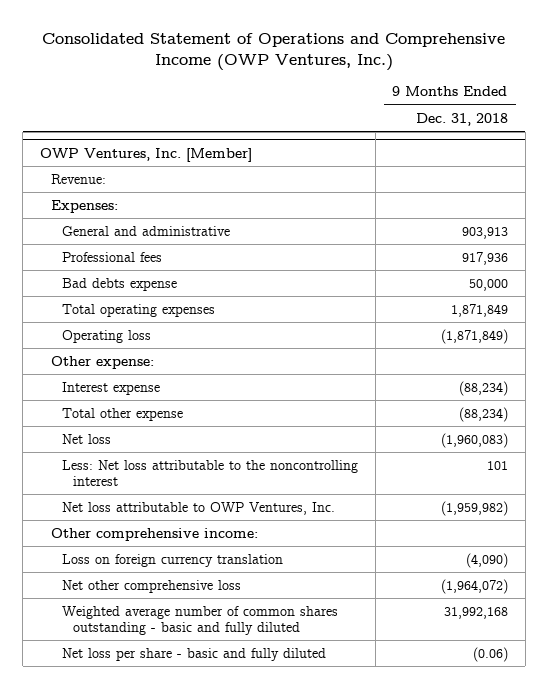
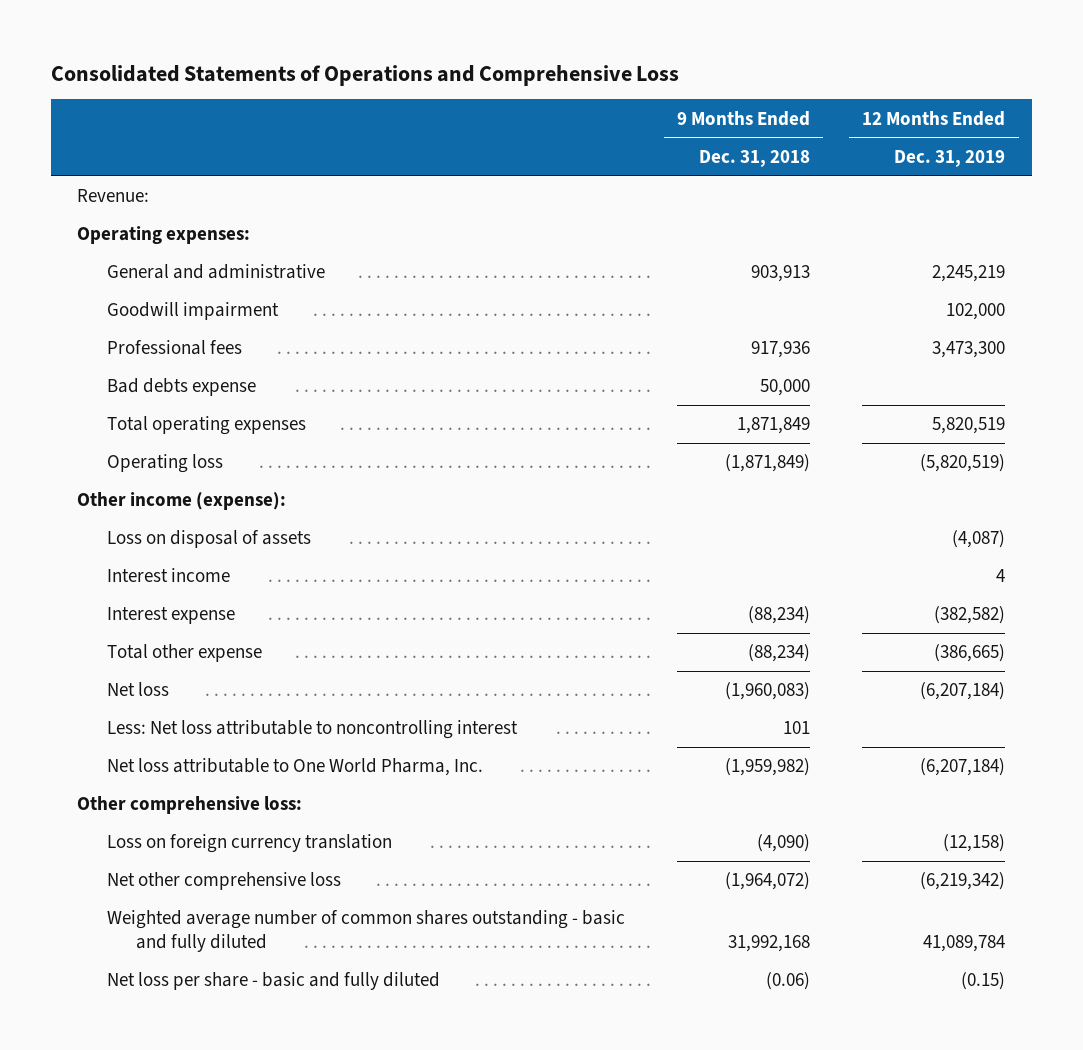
- Consolidated Statement of Operations and Comprehensive Income (OWP Ventures, Inc.)
+ Consolidated Statements of Operations and Comprehensive Loss
- | 9 Months Ended Dec. 31, 2018
+ | 9 Months Ended Dec. 31, 2018 | 12 Months Ended Dec. 31, 2019
- OWP Ventures, Inc. [Member]
- Expenses:
+ Operating expenses:
+ Goodwill impairment | | 102,000
- Other expense:
+ Other income (expense):
+ Loss on disposal of assets | | (4,087)
+ Interest income | | 4
- Less: Net loss attributable to the noncontrolling interest | 101
- Net loss attributable to OWP Ventures, Inc. | (1,959,982)
- Other comprehensive income:
+ Less: Net loss attributable to noncontrolling interest | 101 |
+ Net loss attributable to One World Pharma, Inc. | (1,959,982) | (6,207,184)
+ Other comprehensive loss:

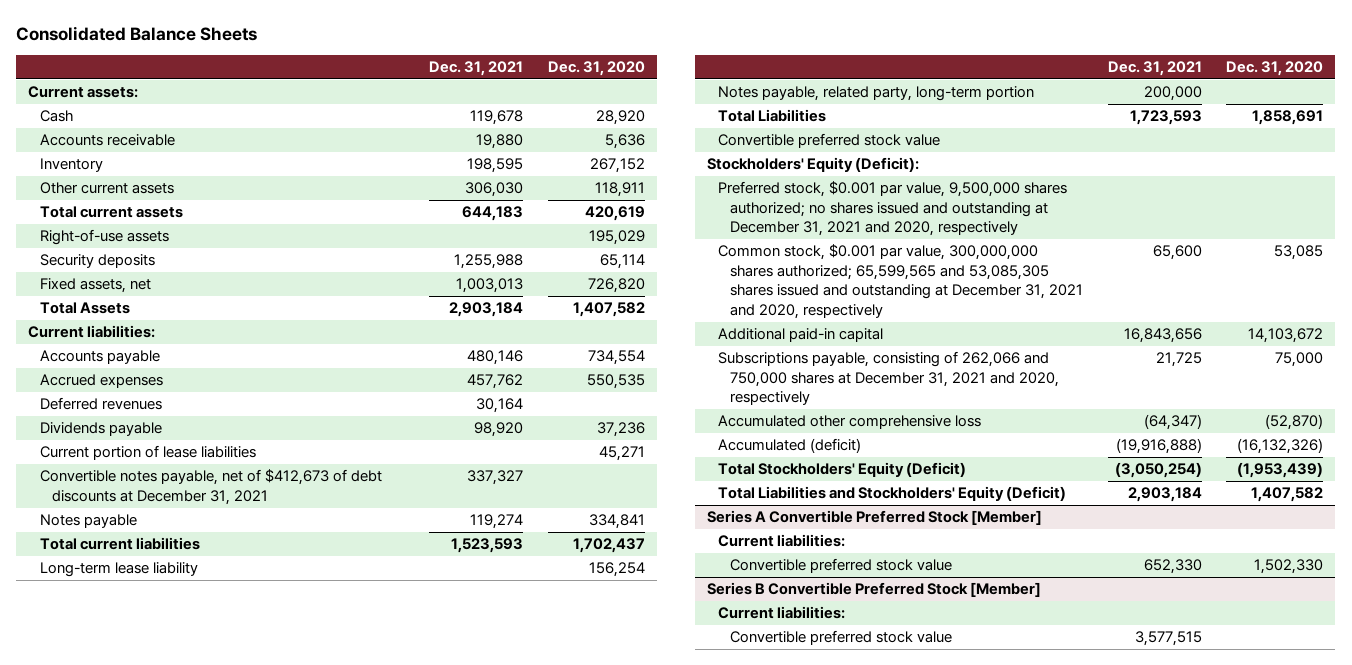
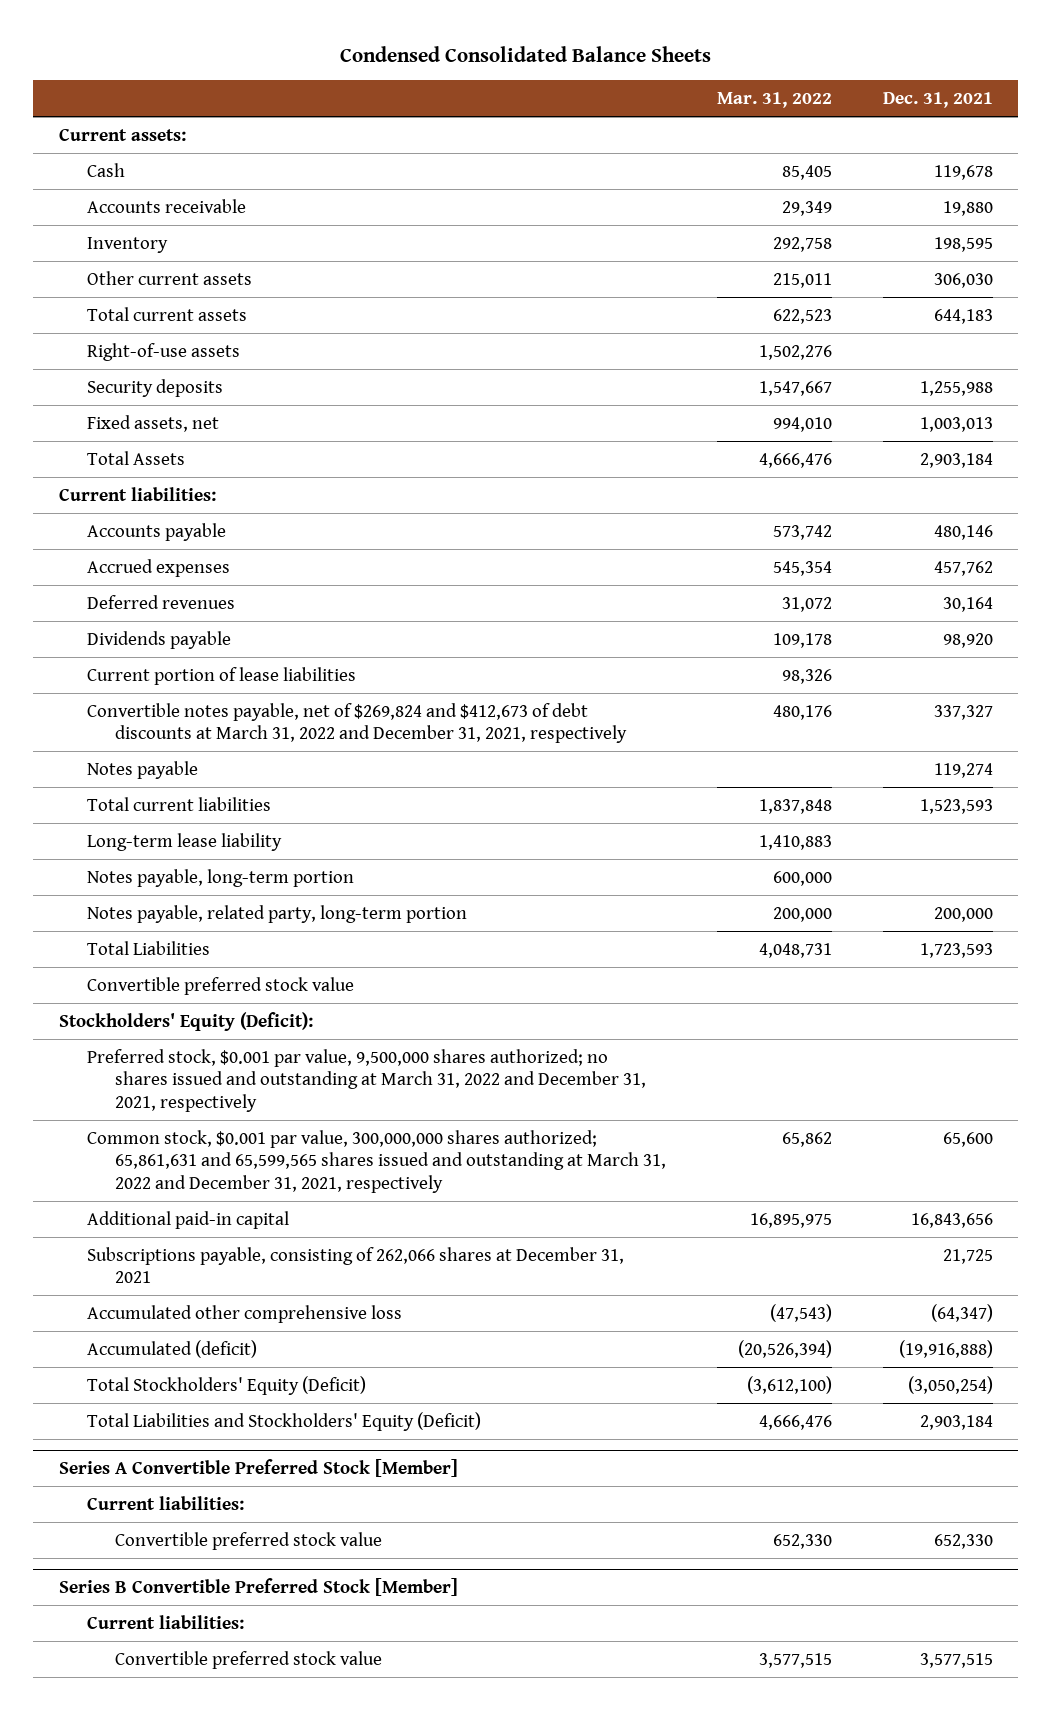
- Consolidated Balance Sheets
+ Condensed Consolidated Balance Sheets
- | Dec. 31, 2021 | Dec. 31, 2020
+ | Mar. 31, 2022 | Dec. 31, 2021
- Convertible notes payable, net of $412,673 of debt discounts at December 31, 2021 | 337,327 |
+ Convertible notes payable, net of $269,824 and $412,673 of debt discounts at March 31, 2022 and December 31, 2021, respectively | 480,176 | 337,327
+ Notes payable, long-term portion | 600,000 |
- Preferred stock, $0.001 par value, 9,500,000 shares authorized; no shares issued and outstanding at December 31, 2021 and 2020, respectively
- Common stock, $0.001 par value, 300,000,000 shares authorized; 65,599,565 and 53,085,305 shares issued and outstanding at December 31, 2021 and 2020, respectively | 65,600 | 53,085
+ Preferred stock, $0.001 par value, 9,500,000 shares authorized; no shares issued and outstanding at March 31, 2022 and December 31, 2021, respectively
+ Common stock, $0.001 par value, 300,000,000 shares authorized; 65,861,631 and 65,599,565 shares issued and outstanding at March 31, 2022 and December 31, 2021, respectively | 65,862 | 65,600
- Subscriptions payable, consisting of 262,066 and 750,000 shares at December 31, 2021 and 2020, respectively | 21,725 | 75,000
+ Subscriptions payable, consisting of 262,066 shares at December 31, 2021 | | 21,725

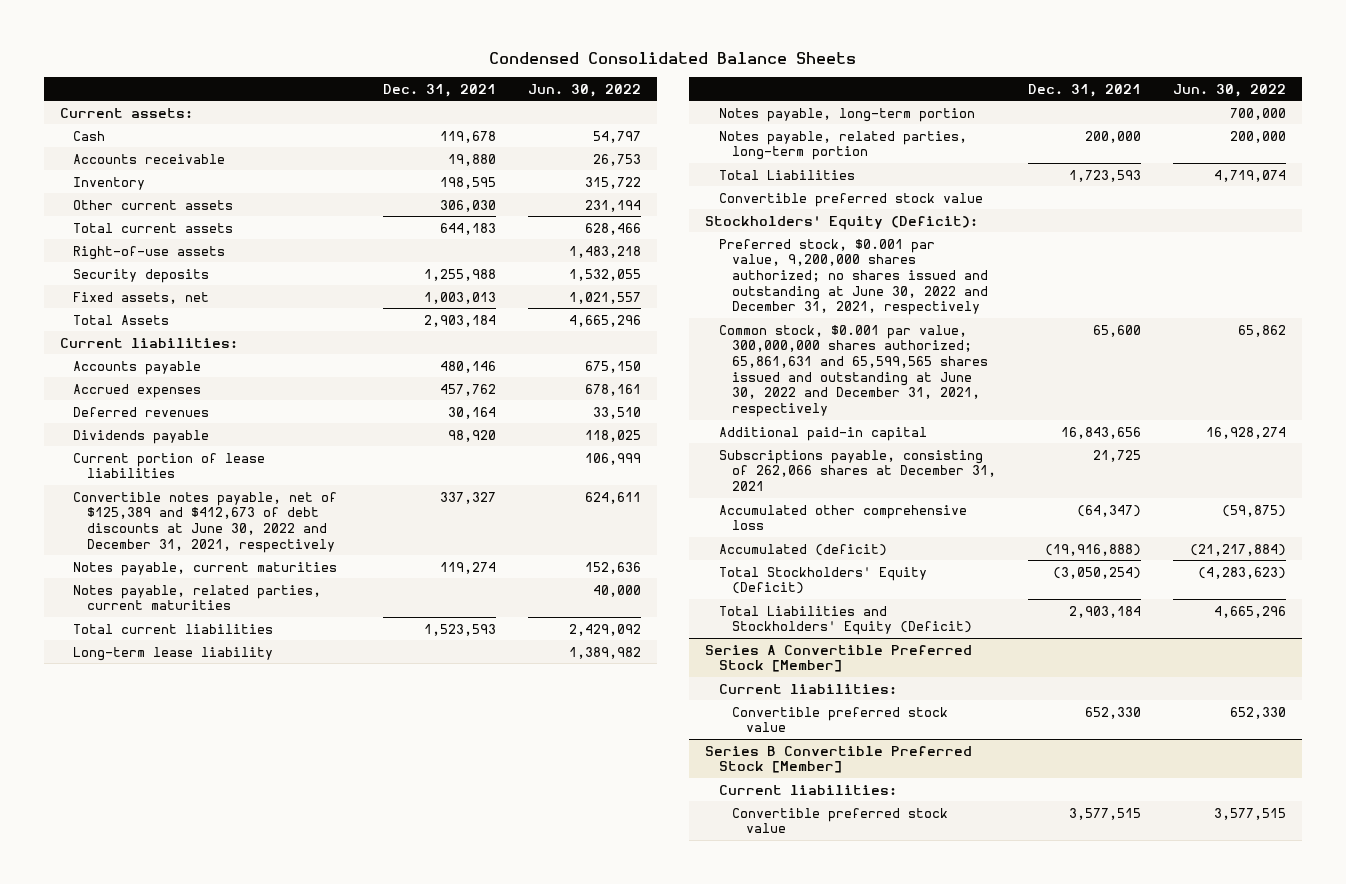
- | Mar. 31, 2022 | Dec. 31, 2021
+ | Dec. 31, 2021 | Jun. 30, 2022
- Convertible notes payable, net of $269,824 and $412,673 of debt discounts at March 31, 2022 and December 31, 2021, respectively | 480,176 | 337,327
- Notes payable | | 119,274
+ Convertible notes payable, net of $125,389 and $412,673 of debt discounts at June 30, 2022 and December 31, 2021, respectively | 337,327 | 624,611
+ Notes payable, current maturities | 119,274 | 152,636
+ Notes payable, related parties, current maturities | | 40,000
- Notes payable, related party, long-term portion | 200,000 | 200,000
+ Notes payable, related parties, long-term portion | 200,000 | 200,000
- Preferred stock, $0.001 par value, 9,500,000 shares authorized; no shares issued and outstanding at March 31, 2022 and December 31, 2021, respectively
- Common stock, $0.001 par value, 300,000,000 shares authorized; 65,861,631 and 65,599,565 shares issued and outstanding at March 31, 2022 and December 31, 2021, respectively | 65,862 | 65,600
+ Preferred stock, $0.001 par value, 9,200,000 shares authorized; no shares issued and outstanding at June 30, 2022 and December 31, 2021, respectively
+ Common stock, $0.001 par value, 300,000,000 shares authorized; 65,861,631 and 65,599,565 shares issued and outstanding at June 30, 2022 and December 31, 2021, respectively | 65,600 | 65,862

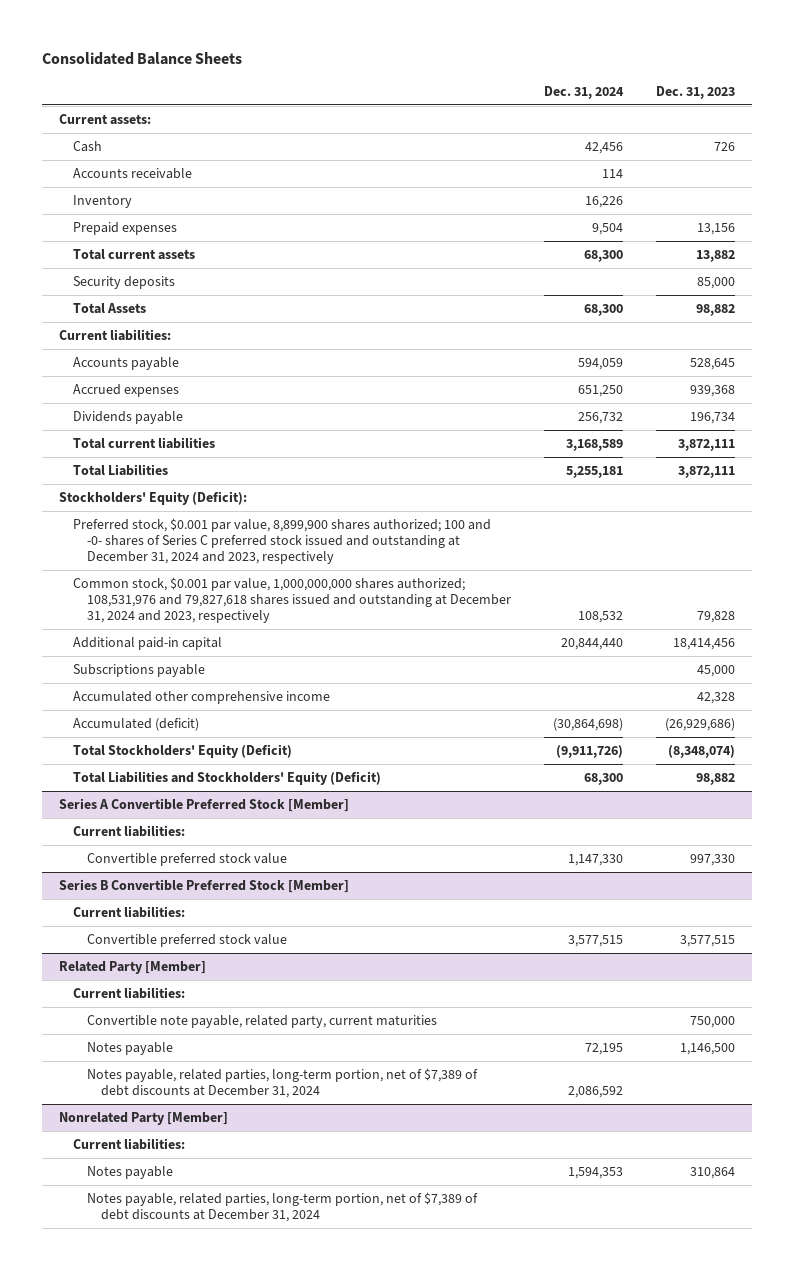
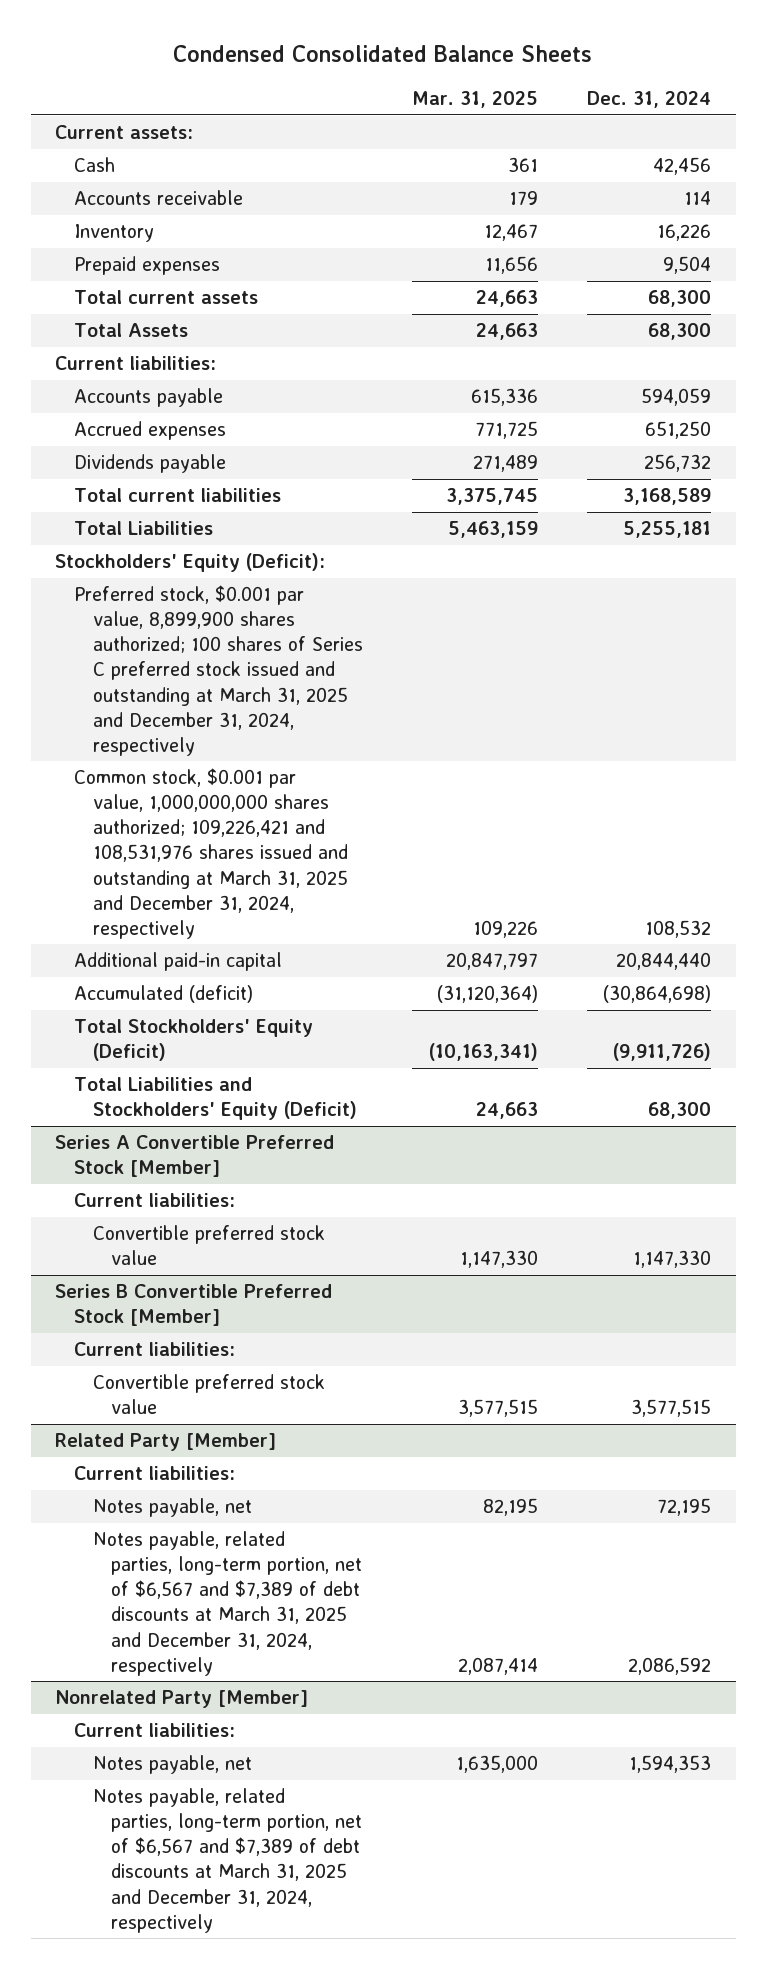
- Consolidated Balance Sheets
+ Condensed Consolidated Balance Sheets
- | Dec. 31, 2024 | Dec. 31, 2023
+ | Mar. 31, 2025 | Dec. 31, 2024
- Security deposits | | 85,000
- Preferred stock, $0.001 par value, 8,899,900 shares authorized; 100 and -0- shares of Series C preferred stock issued and outstanding at December 31, 2024 and 2023, respectively
- Common stock, $0.001 par value, 1,000,000,000 shares authorized; 108,531,976 and 79,827,618 shares issued and outstanding at December 31, 2024 and 2023, respectively | 108,532 | 79,828
+ Preferred stock, $0.001 par value, 8,899,900 shares authorized; 100 shares of Series C preferred stock issued and outstanding at March 31, 2025 and December 31, 2024, respectively
+ Common stock, $0.001 par value, 1,000,000,000 shares authorized; 109,226,421 and 108,531,976 shares issued and outstanding at March 31, 2025 and December 31, 2024, respectively | 109,226 | 108,532
- Subscriptions payable | | 45,000
- Accumulated other comprehensive income | | 42,328
@ Related Party [Member]
- Convertible note payable, related party, current maturities | | 750,000
- Notes payable | 72,195 | 1,146,500
- Notes payable, related parties, long-term portion, net of $7,389 of debt discounts at December 31, 2024 | 2,086,592 |
+ Notes payable, net | 82,195 | 72,195
+ Notes payable, related parties, long-term portion, net of $6,567 and $7,389 of debt discounts at March 31, 2025 and December 31, 2024, respectively | 2,087,414 | 2,086,592
@ Nonrelated Party [Member]
- Notes payable | 1,594,353 | 310,864
- Notes payable, related parties, long-term portion, net of $7,389 of debt discounts at December 31, 2024
+ Notes payable, net | 1,635,000 | 1,594,353
+ Notes payable, related parties, long-term portion, net of $6,567 and $7,389 of debt discounts at March 31, 2025 and December 31, 2024, respectively

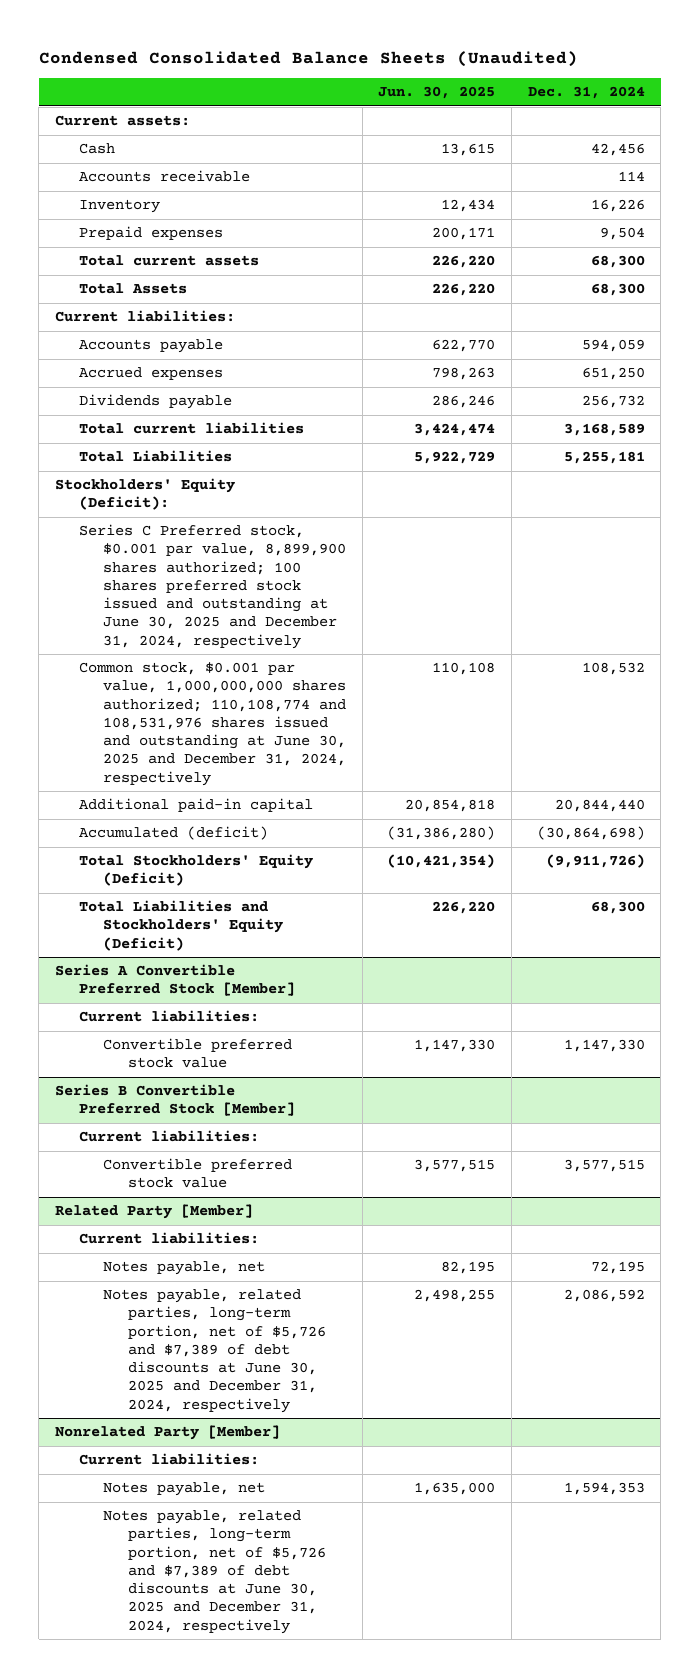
- Condensed Consolidated Balance Sheets
+ Condensed Consolidated Balance Sheets (Unaudited)
- | Mar. 31, 2025 | Dec. 31, 2024
+ | Jun. 30, 2025 | Dec. 31, 2024
- Preferred stock, $0.001 par value, 8,899,900 shares authorized; 100 shares of Series C preferred stock issued and outstanding at March 31, 2025 and December 31, 2024, respectively
- Common stock, $0.001 par value, 1,000,000,000 shares authorized; 109,226,421 and 108,531,976 shares issued and outstanding at March 31, 2025 and December 31, 2024, respectively | 109,226 | 108,532
+ Series C Preferred stock, $0.001 par value, 8,899,900 shares authorized; 100 shares preferred stock issued and outstanding at June 30, 2025 and December 31, 2024, respectively
+ Common stock, $0.001 par value, 1,000,000,000 shares authorized; 110,108,774 and 108,531,976 shares issued and outstanding at June 30, 2025 and December 31, 2024, respectively | 110,108 | 108,532
@ Related Party [Member]
- Notes payable, related parties, long-term portion, net of $6,567 and $7,389 of debt discounts at March 31, 2025 and December 31, 2024, respectively | 2,087,414 | 2,086,592
+ Notes payable, related parties, long-term portion, net of $5,726 and $7,389 of debt discounts at June 30, 2025 and December 31, 2024, respectively | 2,498,255 | 2,086,592
@ Nonrelated Party [Member]
- Notes payable, related parties, long-term portion, net of $6,567 and $7,389 of debt discounts at March 31, 2025 and December 31, 2024, respectively
+ Notes payable, related parties, long-term portion, net of $5,726 and $7,389 of debt discounts at June 30, 2025 and December 31, 2024, respectively

